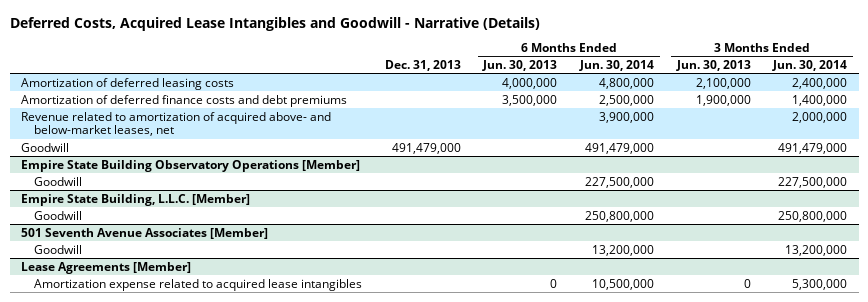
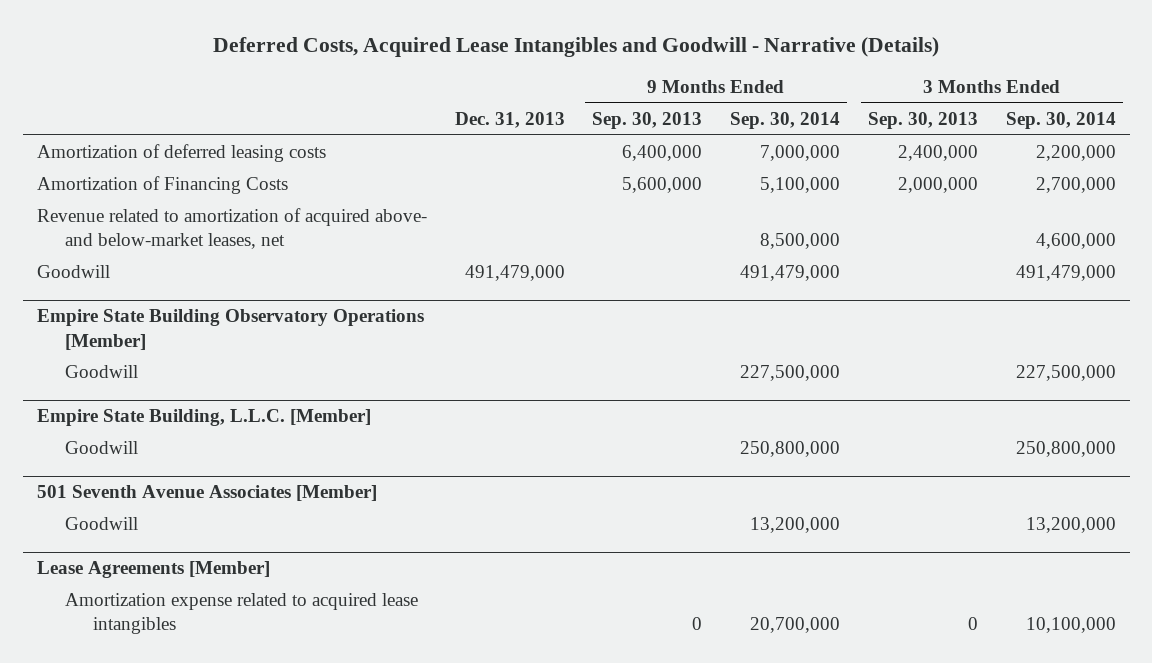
- | Dec. 31, 2013 | 6 Months Ended Jun. 30, 2013 | 6 Months Ended Jun. 30, 2014 | 3 Months Ended Jun. 30, 2013 | 3 Months Ended Jun. 30, 2014
+ | Dec. 31, 2013 | 9 Months Ended Sep. 30, 2013 | 9 Months Ended Sep. 30, 2014 | 3 Months Ended Sep. 30, 2013 | 3 Months Ended Sep. 30, 2014
- Amortization of deferred finance costs and debt premiums | | 3,500,000 | 2,500,000 | 1,900,000 | 1,400,000
+ Amortization of Financing Costs | | 5,600,000 | 5,100,000 | 2,000,000 | 2,700,000

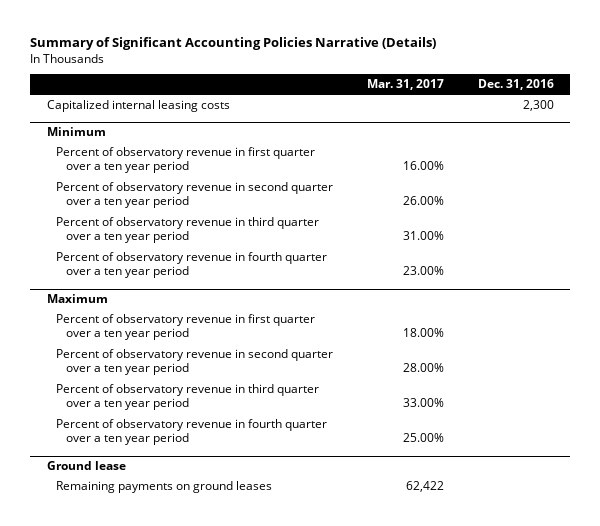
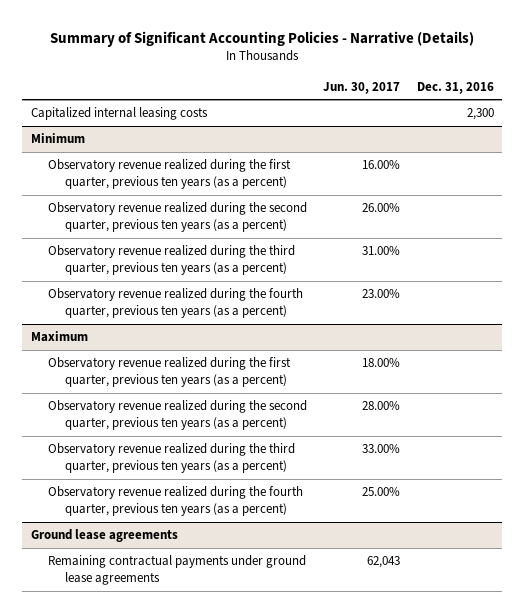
- Summary of Significant Accounting Policies Narrative (Details)
+ Summary of Significant Accounting Policies - Narrative (Details)
- | Mar. 31, 2017 | Dec. 31, 2016
+ | Jun. 30, 2017 | Dec. 31, 2016
@ Minimum
- Percent of observatory revenue in first quarter over a ten year period | 16.00% |
- Percent of observatory revenue in second quarter over a ten year period | 26.00% |
- Percent of observatory revenue in third quarter over a ten year period | 31.00% |
- Percent of observatory revenue in fourth quarter over a ten year period | 23.00% |
+ Observatory revenue realized during the first quarter, previous ten years (as a percent) | 16.00% |
+ Observatory revenue realized during the second quarter, previous ten years (as a percent) | 26.00% |
+ Observatory revenue realized during the third quarter, previous ten years (as a percent) | 31.00% |
+ Observatory revenue realized during the fourth quarter, previous ten years (as a percent) | 23.00% |
@ Maximum
- Percent of observatory revenue in first quarter over a ten year period | 18.00% |
- Percent of observatory revenue in second quarter over a ten year period | 28.00% |
- Percent of observatory revenue in third quarter over a ten year period | 33.00% |
- Percent of observatory revenue in fourth quarter over a ten year period | 25.00% |
- Ground lease
- Remaining payments on ground leases | 62,422 |
@ Maximum
+ Observatory revenue realized during the first quarter, previous ten years (as a percent) | 18.00% |
+ Observatory revenue realized during the second quarter, previous ten years (as a percent) | 28.00% |
+ Observatory revenue realized during the third quarter, previous ten years (as a percent) | 33.00% |
+ Observatory revenue realized during the fourth quarter, previous ten years (as a percent) | 25.00% |
+ Ground lease agreements
+ Remaining contractual payments under ground lease agreements | 62,043 |

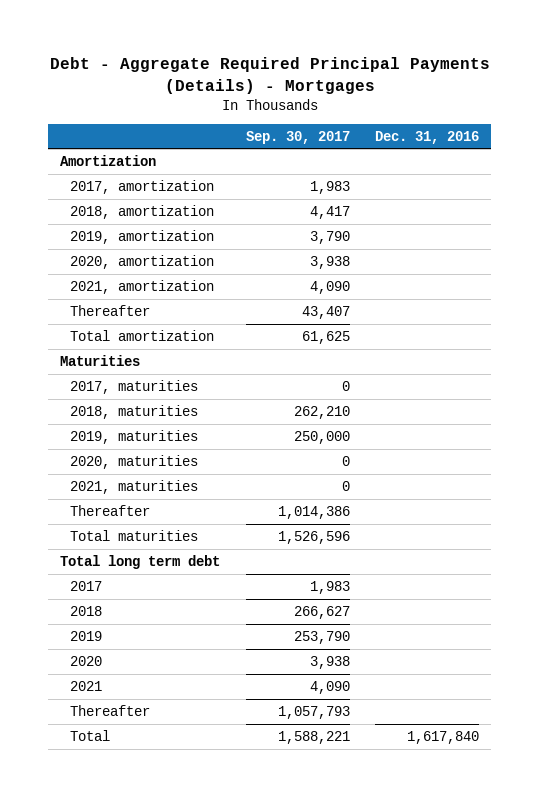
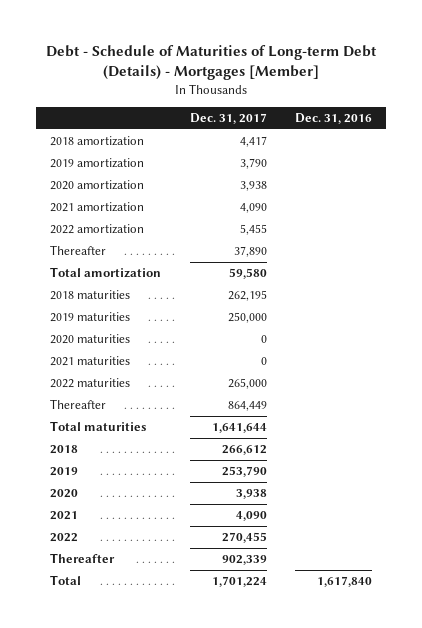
- Debt - Aggregate Required Principal Payments (Details) - Mortgages
+ Debt - Schedule of Maturities of Long-term Debt (Details) - Mortgages [Member]
- | Sep. 30, 2017 | Dec. 31, 2016
+ | Dec. 31, 2017 | Dec. 31, 2016
- Amortization
- 2017, amortization | 1,983 |
- 2018, amortization | 4,417 |
- 2019, amortization | 3,790 |
- 2020, amortization | 3,938 |
- 2021, amortization | 4,090 |
+ 2018 amortization | 4,417 |
+ 2019 amortization | 3,790 |
+ 2020 amortization | 3,938 |
+ 2021 amortization | 4,090 |
+ 2022 amortization | 5,455 |
- Maturities
- 2017, maturities | 0 |
- 2018, maturities | 262,210 |
- 2019, maturities | 250,000 |
- 2020, maturities | 0 |
- 2021, maturities | 0 |
+ 2018 maturities | 262,195 |
+ 2019 maturities | 250,000 |
+ 2020 maturities | 0 |
+ 2021 maturities | 0 |
+ 2022 maturities | 265,000 |
- Total long term debt
- 2017 | 1,983 |
+ 2022 | 270,455 |

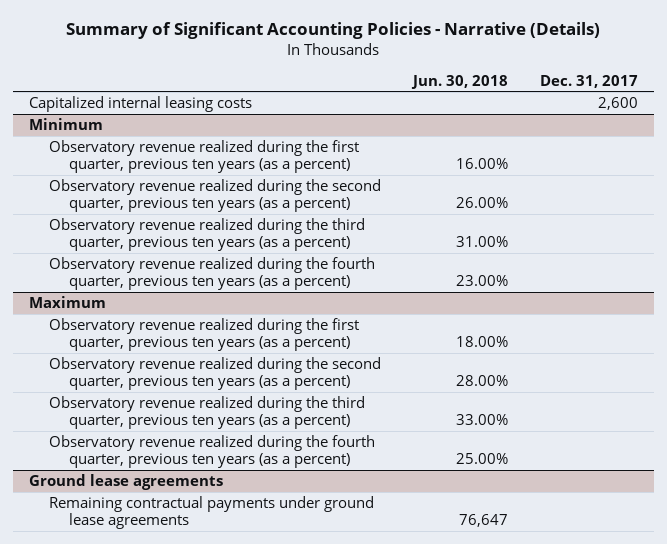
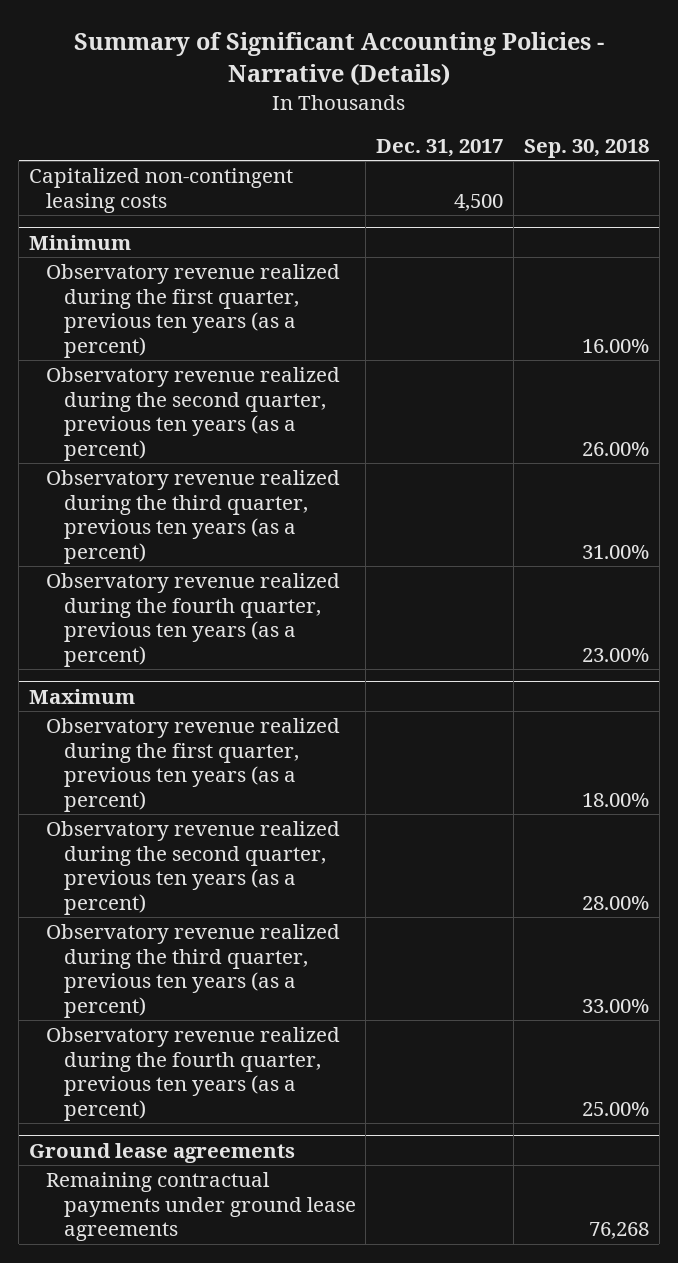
- | Jun. 30, 2018 | Dec. 31, 2017
+ | Dec. 31, 2017 | Sep. 30, 2018
- Capitalized internal leasing costs | | 2,600
+ Capitalized non-contingent leasing costs | 4,500 |

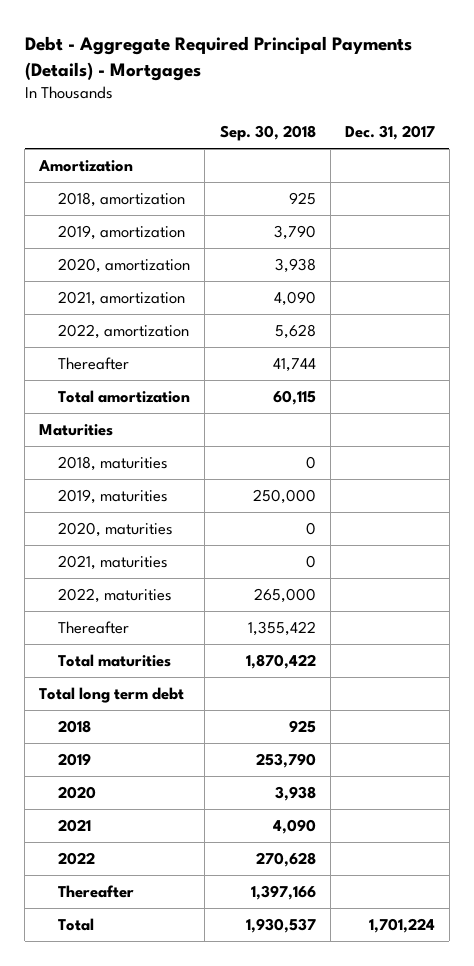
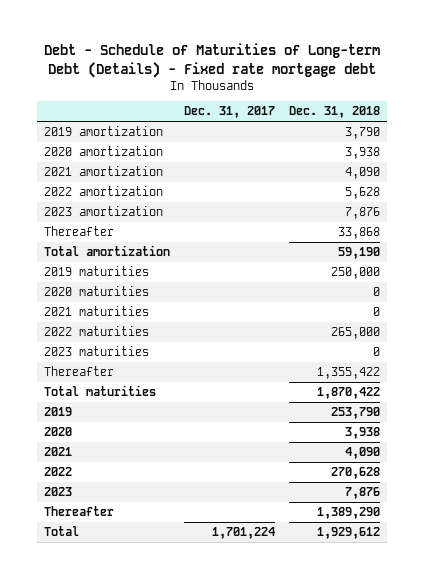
- Debt - Aggregate Required Principal Payments (Details) - Mortgages
+ Debt - Schedule of Maturities of Long-term Debt (Details) - Fixed rate mortgage debt
- | Sep. 30, 2018 | Dec. 31, 2017
+ | Dec. 31, 2017 | Dec. 31, 2018
- Amortization
- 2018, amortization | 925 |
- 2019, amortization | 3,790 |
- 2020, amortization | 3,938 |
- 2021, amortization | 4,090 |
- 2022, amortization | 5,628 |
+ 2019 amortization | | 3,790
+ 2020 amortization | | 3,938
+ 2021 amortization | | 4,090
+ 2022 amortization | | 5,628
+ 2023 amortization | | 7,876
- Maturities
- 2018, maturities | 0 |
- 2019, maturities | 250,000 |
- 2020, maturities | 0 |
- 2021, maturities | 0 |
- 2022, maturities | 265,000 |
+ 2019 maturities | | 250,000
+ 2020 maturities | | 0
+ 2021 maturities | | 0
+ 2022 maturities | | 265,000
+ 2023 maturities | | 0
- Total long term debt
- 2018 | 925 |
+ 2023 | | 7,876

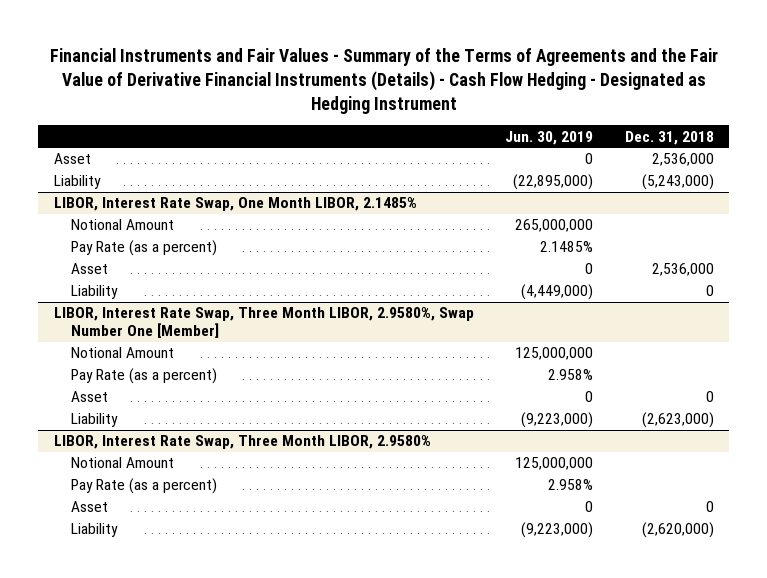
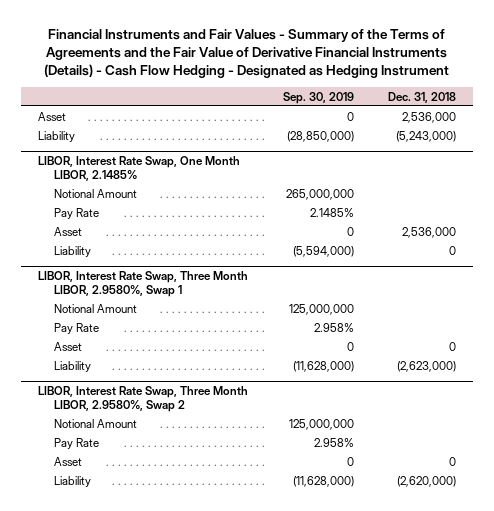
- | Jun. 30, 2019 | Dec. 31, 2018
+ | Sep. 30, 2019 | Dec. 31, 2018
@ LIBOR, Interest Rate Swap, One Month LIBOR, 2.1485%
- Pay Rate (as a percent) | 2.1485% |
+ Pay Rate | 2.1485% |
- LIBOR, Interest Rate Swap, Three Month LIBOR, 2.9580%, Swap Number One [Member]
+ LIBOR, Interest Rate Swap, Three Month LIBOR, 2.9580%, Swap 1
- Pay Rate (as a percent) | 2.958% |
+ Pay Rate | 2.958% |
- LIBOR, Interest Rate Swap, Three Month LIBOR, 2.9580%
+ LIBOR, Interest Rate Swap, Three Month LIBOR, 2.9580%, Swap 2
- Pay Rate (as a percent) | 2.958% |
+ Pay Rate | 2.958% |

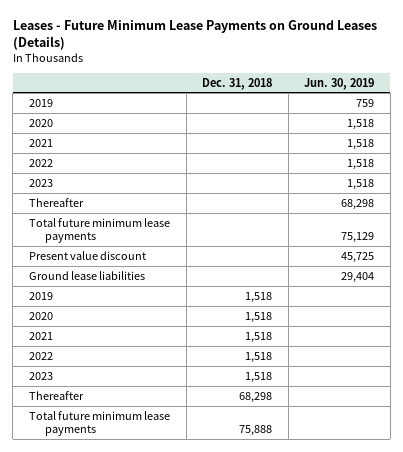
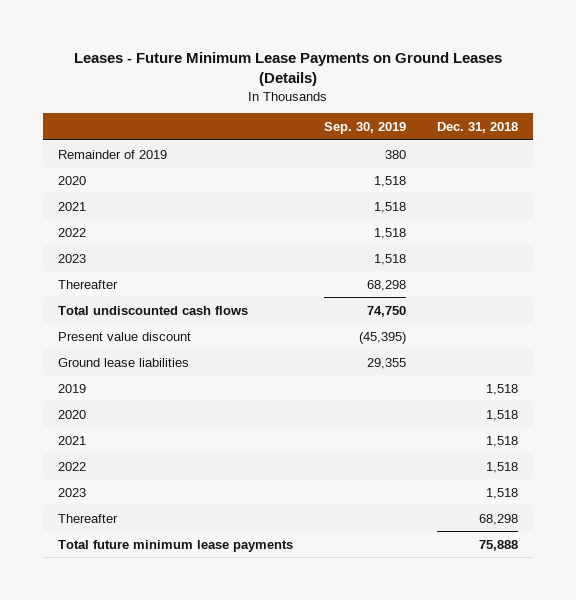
- | Dec. 31, 2018 | Jun. 30, 2019
+ | Sep. 30, 2019 | Dec. 31, 2018
- 2019 | | 759
+ Remainder of 2019 | 380 |
- Total future minimum lease payments | | 75,129
+ Total undiscounted cash flows | 74,750 |

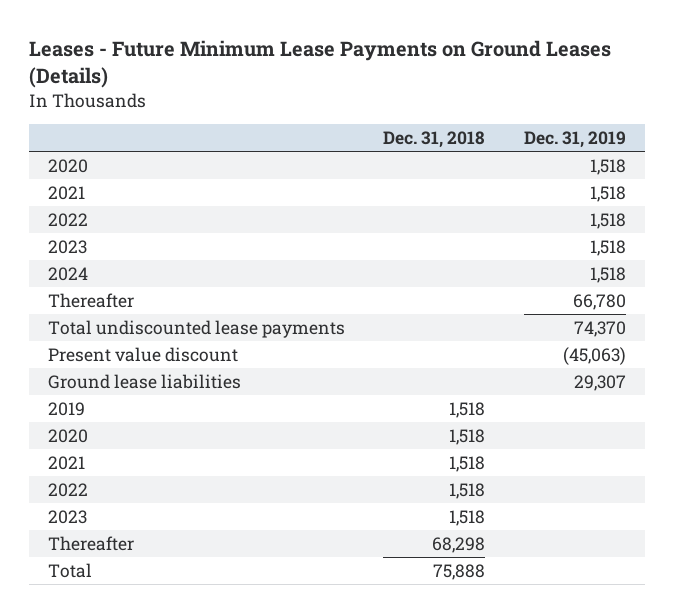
- | Sep. 30, 2019 | Dec. 31, 2018
+ | Dec. 31, 2018 | Dec. 31, 2019
- Remainder of 2019 | 380 |
+ 2024 | | 1,518
- Total undiscounted cash flows | 74,750 |
+ Total undiscounted lease payments | | 74,370
- Total future minimum lease payments | | 75,888
+ Total | 75,888 |

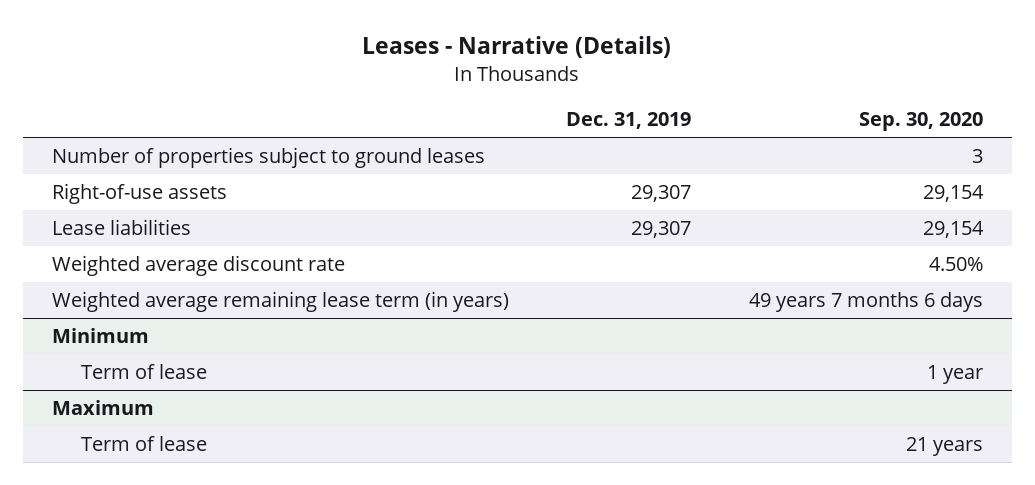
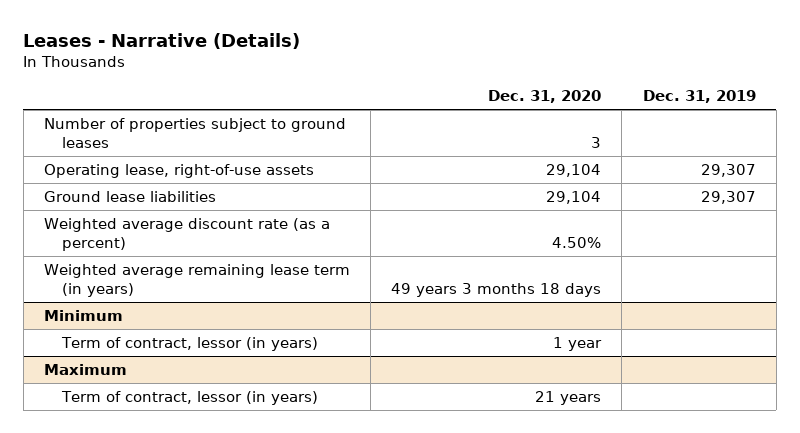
- | Dec. 31, 2019 | Sep. 30, 2020
+ | Dec. 31, 2020 | Dec. 31, 2019
- Right-of-use assets | 29,307 | 29,154
- Lease liabilities | 29,307 | 29,154
- Weighted average discount rate | | 4.50%
+ Operating lease, right-of-use assets | 29,104 | 29,307
+ Ground lease liabilities | 29,104 | 29,307
+ Weighted average discount rate (as a percent) | 4.50% |
@ Minimum
- Term of lease | | 1 year
+ Term of contract, lessor (in years) | 1 year |
@ Maximum
- Term of lease | | 21 years
+ Term of contract, lessor (in years) | 21 years |

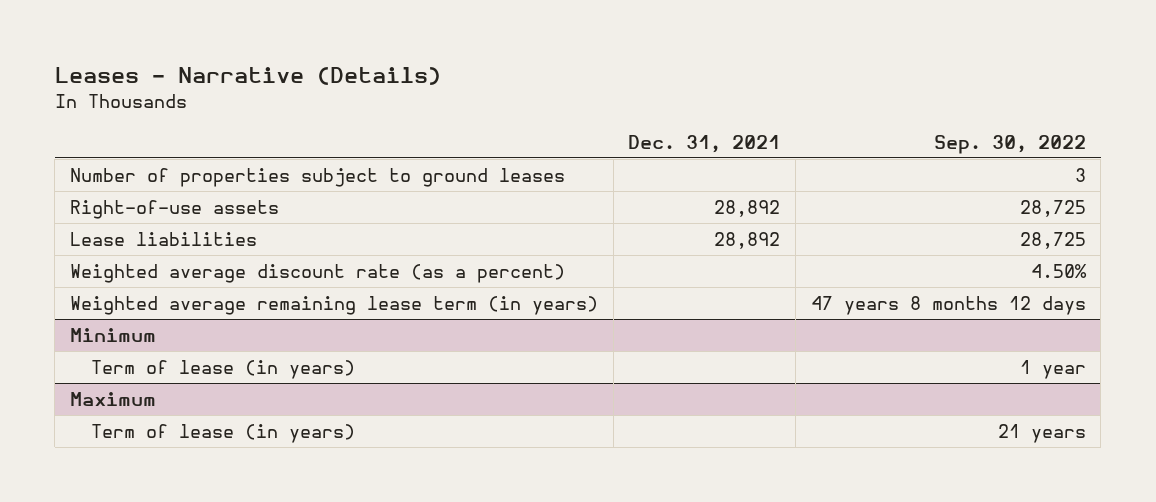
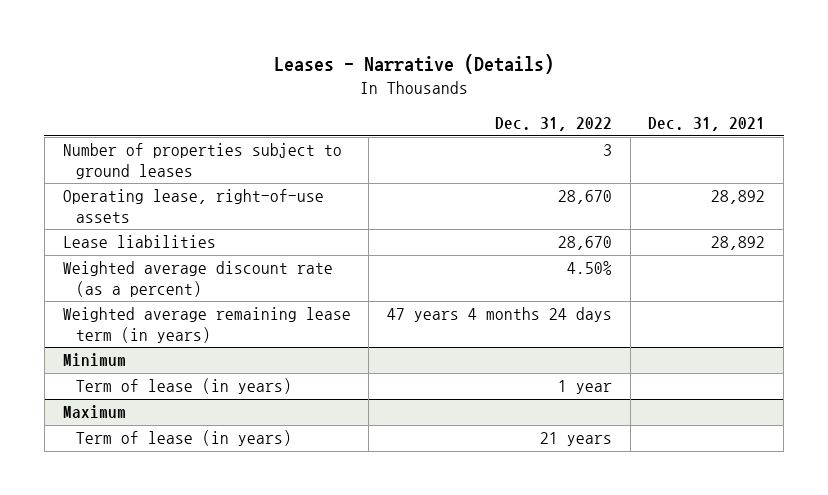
- | Dec. 31, 2021 | Sep. 30, 2022
+ | Dec. 31, 2022 | Dec. 31, 2021
- Right-of-use assets | 28,892 | 28,725
+ Operating lease, right-of-use assets | 28,670 | 28,892

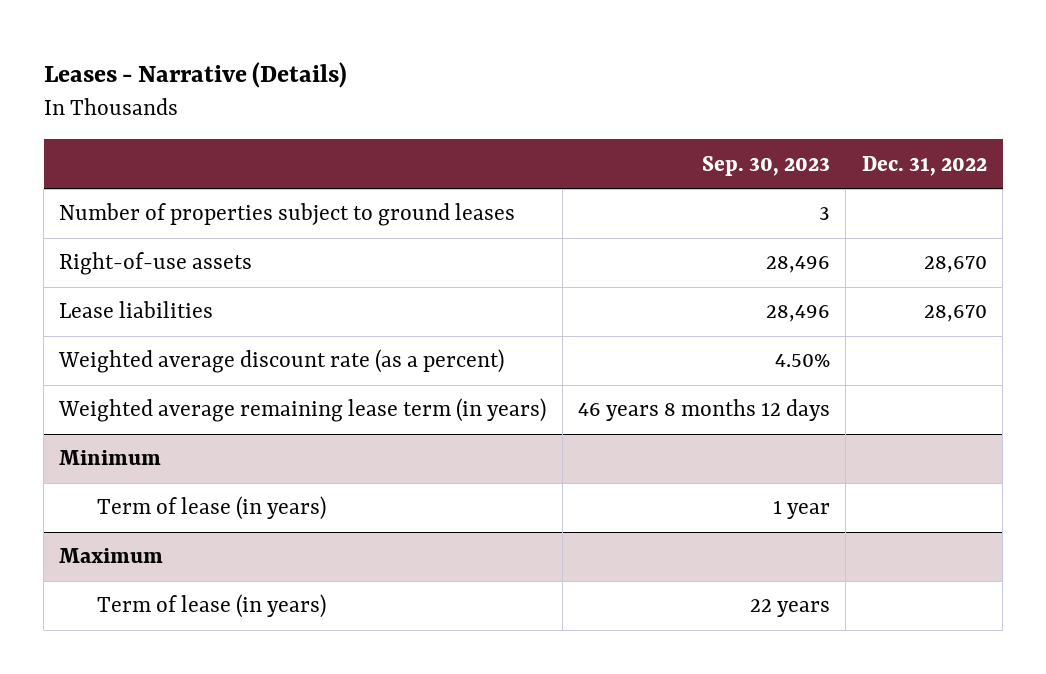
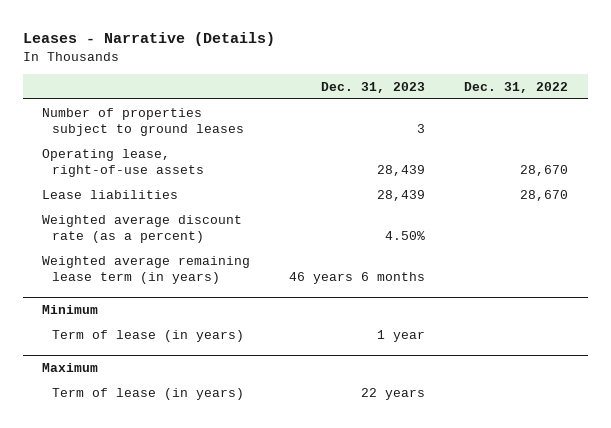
- | Sep. 30, 2023 | Dec. 31, 2022
+ | Dec. 31, 2023 | Dec. 31, 2022
- Right-of-use assets | 28,496 | 28,670
+ Operating lease, right-of-use assets | 28,439 | 28,670

